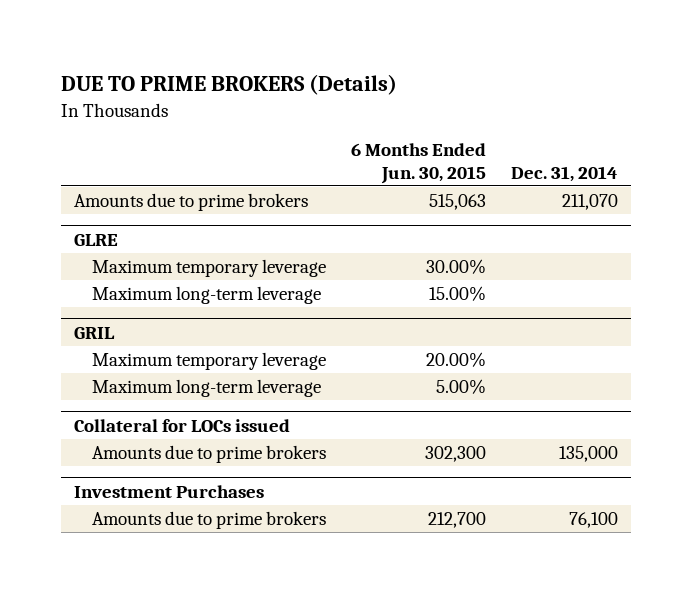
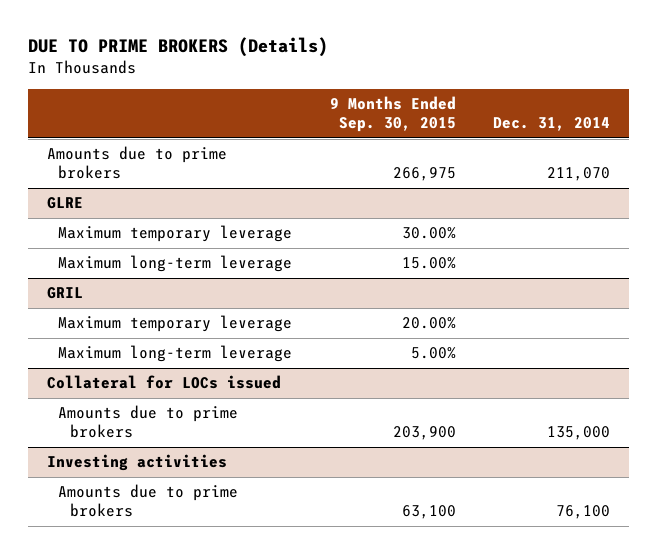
- | 6 Months Ended Jun. 30, 2015 | Dec. 31, 2014
+ | 9 Months Ended Sep. 30, 2015 | Dec. 31, 2014
- Investment Purchases
+ Investing activities

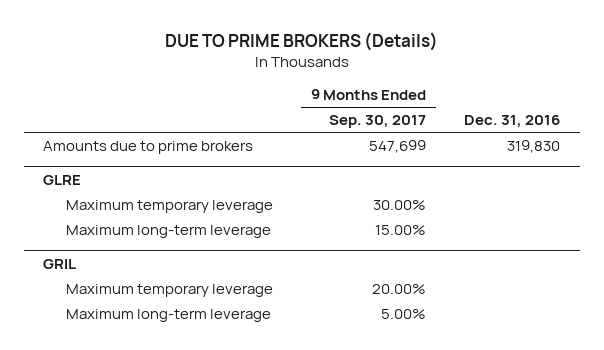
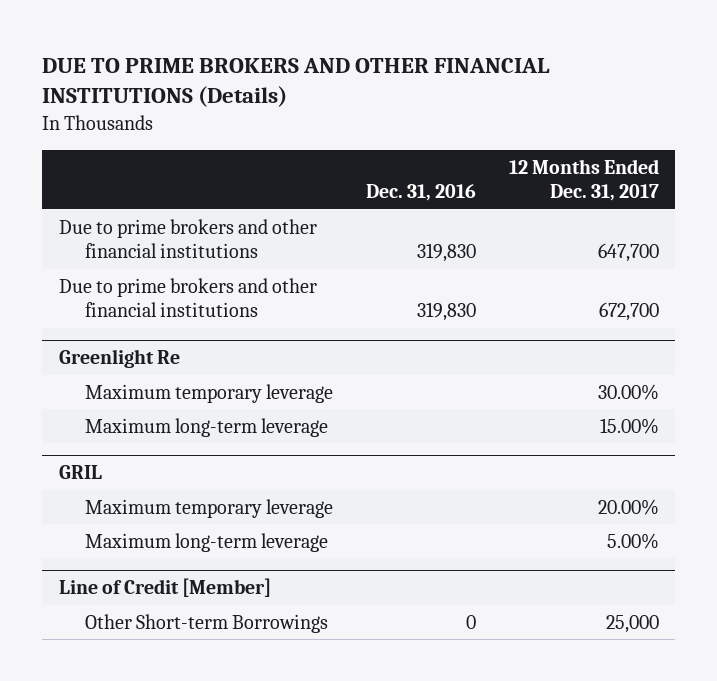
- DUE TO PRIME BROKERS (Details)
+ DUE TO PRIME BROKERS AND OTHER FINANCIAL INSTITUTIONS (Details)
- | 9 Months Ended Sep. 30, 2017 | Dec. 31, 2016
+ | Dec. 31, 2016 | 12 Months Ended Dec. 31, 2017
- Amounts due to prime brokers | 547,699 | 319,830
- GLRE
+ Due to prime brokers and other financial institutions | 319,830 | 647,700
+ Due to prime brokers and other financial institutions | 319,830 | 672,700
+ Greenlight Re
+ Line of Credit [Member]
+ Other Short-term Borrowings | 0 | 25,000

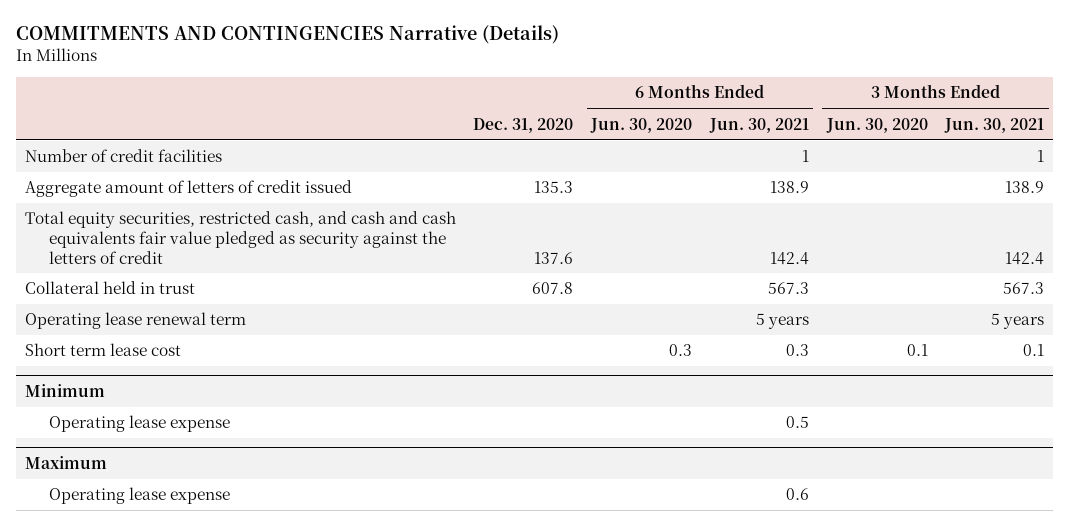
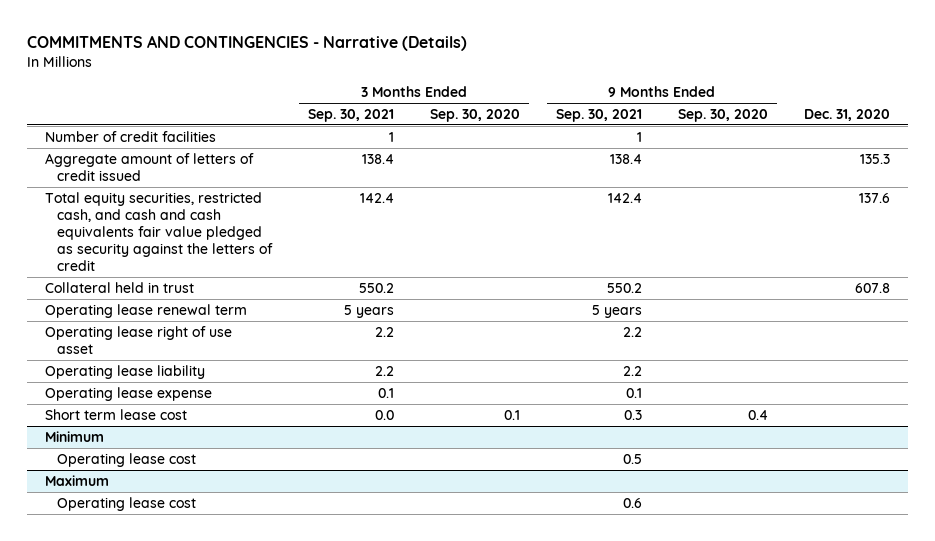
- COMMITMENTS AND CONTINGENCIES Narrative (Details)
+ COMMITMENTS AND CONTINGENCIES - Narrative (Details)
- | Dec. 31, 2020 | 6 Months Ended Jun. 30, 2020 | 6 Months Ended Jun. 30, 2021 | 3 Months Ended Jun. 30, 2020 | 3 Months Ended Jun. 30, 2021
+ | 3 Months Ended Sep. 30, 2021 | 3 Months Ended Sep. 30, 2020 | 9 Months Ended Sep. 30, 2021 | 9 Months Ended Sep. 30, 2020 | Dec. 31, 2020
+ Operating lease right of use asset | 2.2 | | 2.2 | |
+ Operating lease liability | 2.2 | | 2.2 | |
+ Operating lease expense | 0.1 | | 0.1 | |
@ Minimum
- Operating lease expense | | | 0.5 | |
+ Operating lease cost | | | 0.5 | |
@ Maximum
- Operating lease expense | | | 0.6 | |
+ Operating lease cost | | | 0.6 | |

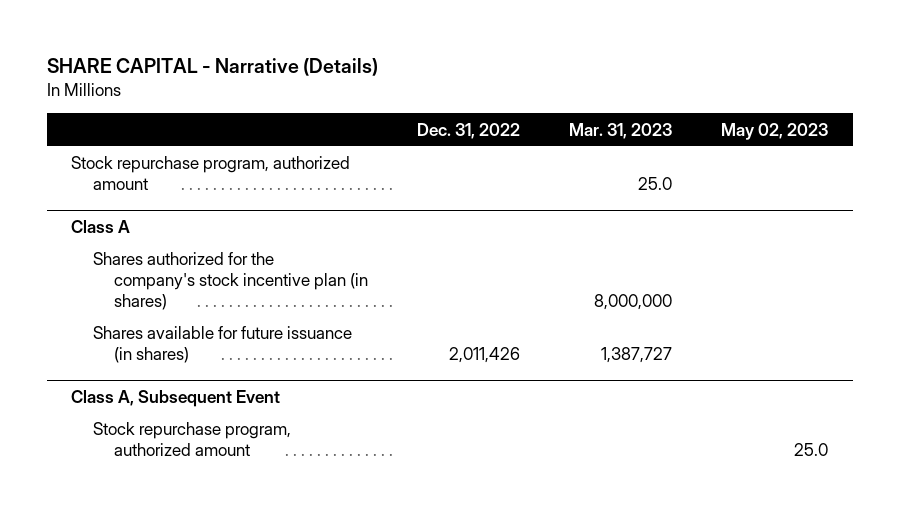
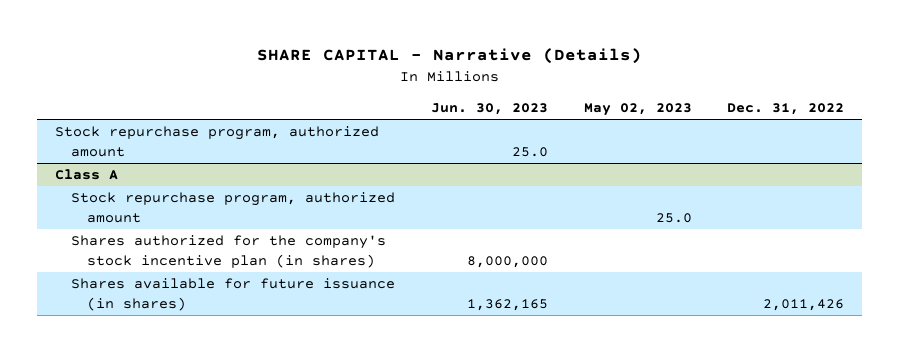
- | Dec. 31, 2022 | Mar. 31, 2023 | May 02, 2023
+ | Jun. 30, 2023 | May 02, 2023 | Dec. 31, 2022
@ Class A
+ Stock repurchase program, authorized amount | | 25.0 |
- Class A, Subsequent Event
- Stock repurchase program, authorized amount | | | 25.0

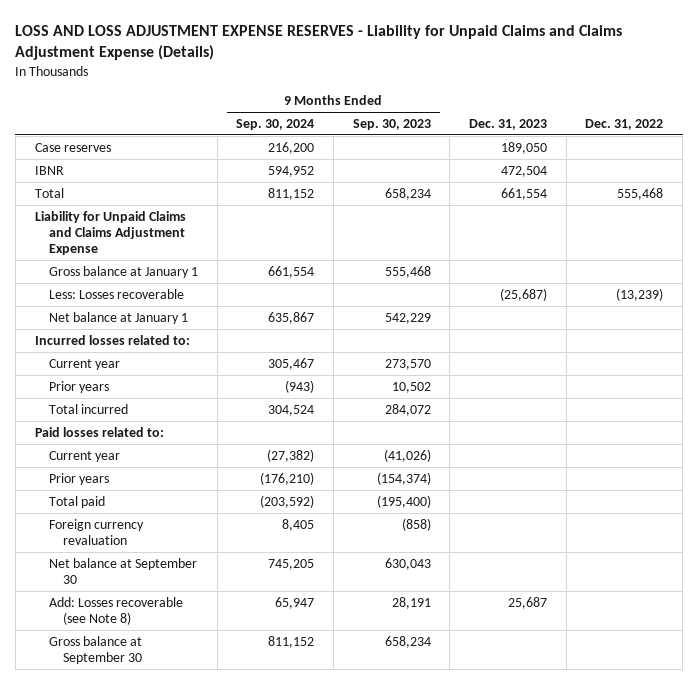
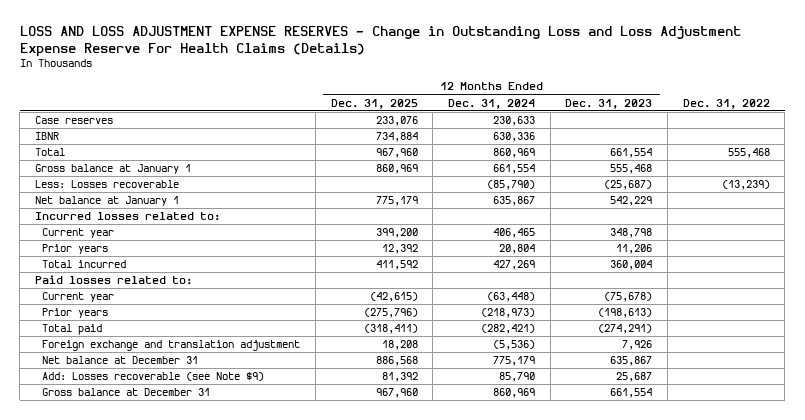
- LOSS AND LOSS ADJUSTMENT EXPENSE RESERVES - Liability for Unpaid Claims and Claims Adjustment Expense (Details)
+ LOSS AND LOSS ADJUSTMENT EXPENSE RESERVES - Change in Outstanding Loss and Loss Adjustment Expense Reserve For Health Claims (Details)
- | 9 Months Ended Sep. 30, 2024 | 9 Months Ended Sep. 30, 2023 | Dec. 31, 2023 | Dec. 31, 2022
+ | 12 Months Ended Dec. 31, 2025 | 12 Months Ended Dec. 31, 2024 | 12 Months Ended Dec. 31, 2023 | Dec. 31, 2022
- Liability for Unpaid Claims and Claims Adjustment Expense
- Foreign currency revaluation | 8,405 | (858) | |
- Net balance at September 30 | 745,205 | 630,043 | |
- Add: Losses recoverable (see Note 8) | 65,947 | 28,191 | 25,687 |
- Gross balance at September 30 | 811,152 | 658,234 | |
+ Foreign exchange and translation adjustment | 18,208 | (5,536) | 7,926 |
+ Net balance at December 31 | 886,568 | 775,179 | 635,867 |
+ Add: Losses recoverable (see Note $9) | 81,392 | 85,790 | 25,687 |
+ Gross balance at December 31 | 967,960 | 860,969 | 661,554 |

